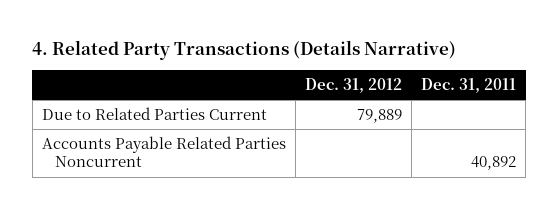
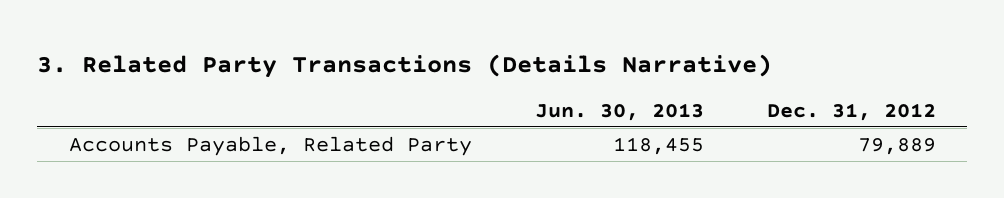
- 4. Related Party Transactions (Details Narrative)
+ 3. Related Party Transactions (Details Narrative)
- | Dec. 31, 2012 | Dec. 31, 2011
+ | Jun. 30, 2013 | Dec. 31, 2012
- Due to Related Parties Current | 79,889 |
- Accounts Payable Related Parties Noncurrent | | 40,892
+ Accounts Payable, Related Party | 118,455 | 79,889

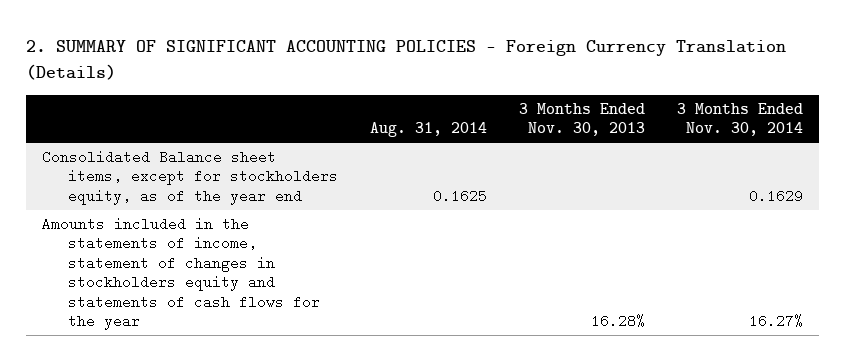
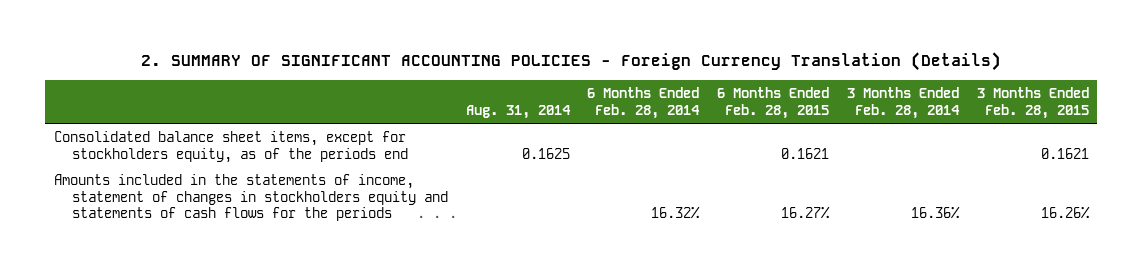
- | Aug. 31, 2014 | 3 Months Ended Nov. 30, 2013 | 3 Months Ended Nov. 30, 2014
+ | Aug. 31, 2014 | 6 Months Ended Feb. 28, 2014 | 6 Months Ended Feb. 28, 2015 | 3 Months Ended Feb. 28, 2014 | 3 Months Ended Feb. 28, 2015
- Consolidated Balance sheet items, except for stockholders equity, as of the year end | 0.1625 | | 0.1629
- Amounts included in the statements of income, statement of changes in stockholders equity and statements of cash flows for the year | | 16.28% | 16.27%
+ Consolidated balance sheet items, except for stockholders equity, as of the periods end | 0.1625 | | 0.1621 | | 0.1621
+ Amounts included in the statements of income, statement of changes in stockholders equity and statements of cash flows for the periods | | 16.32% | 16.27% | 16.36% | 16.26%

